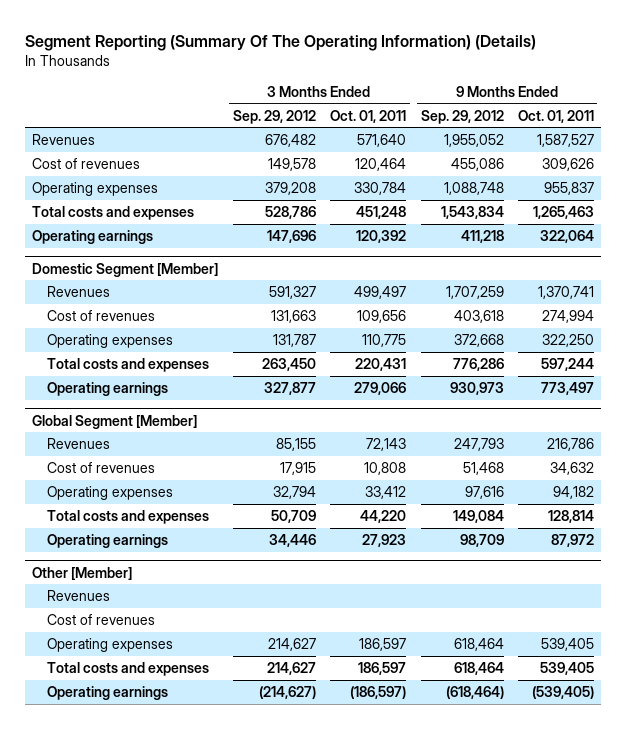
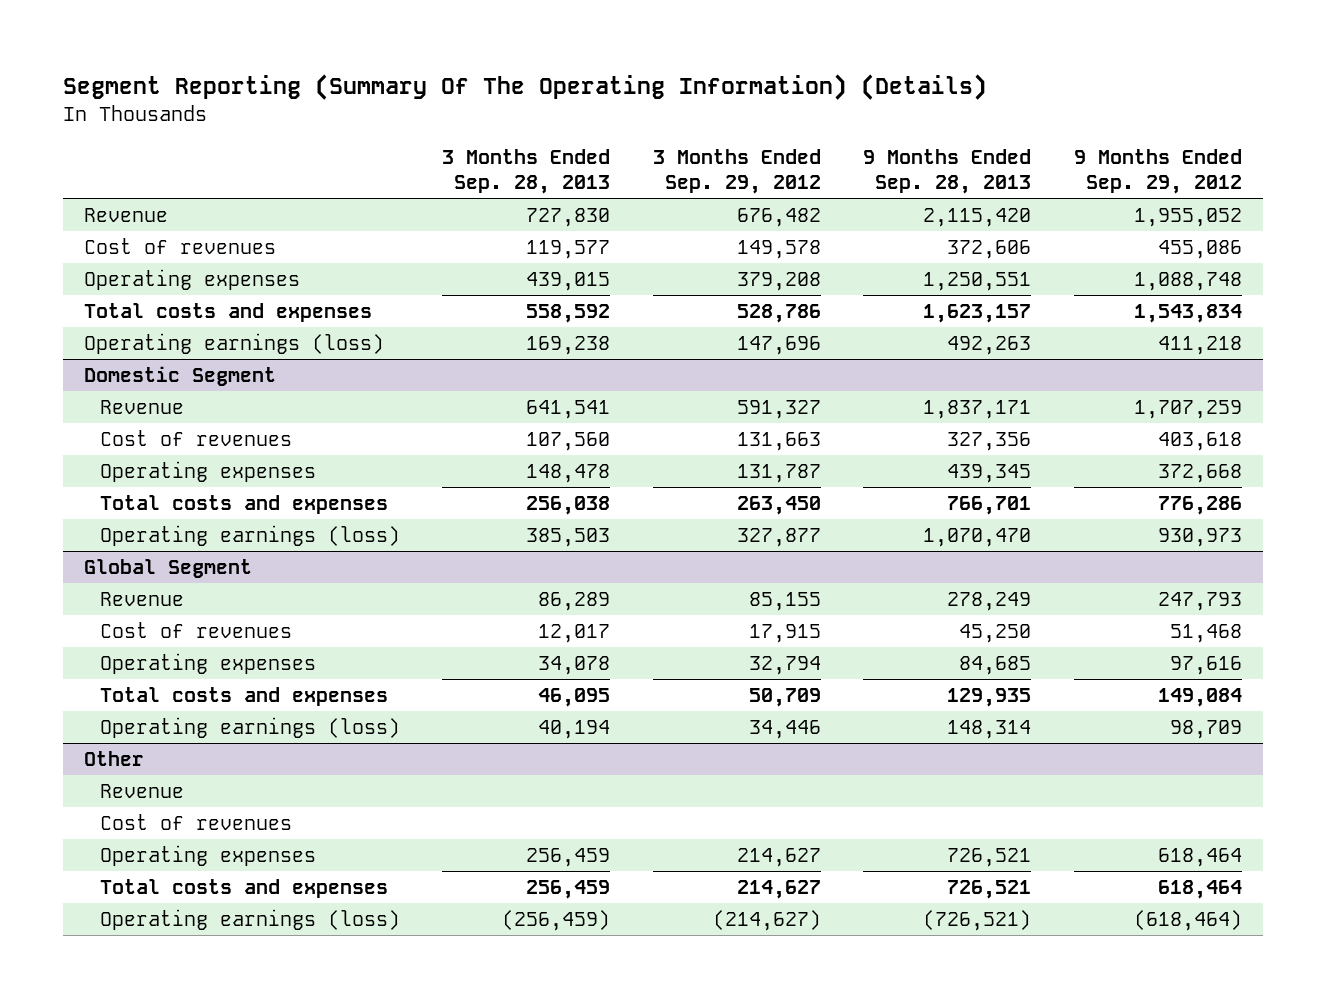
- | 3 Months Ended Sep. 29, 2012 | 3 Months Ended Oct. 01, 2011 | 9 Months Ended Sep. 29, 2012 | 9 Months Ended Oct. 01, 2011
+ | 3 Months Ended Sep. 28, 2013 | 3 Months Ended Sep. 29, 2012 | 9 Months Ended Sep. 28, 2013 | 9 Months Ended Sep. 29, 2012
- Revenues | 676,482 | 571,640 | 1,955,052 | 1,587,527
+ Revenue | 727,830 | 676,482 | 2,115,420 | 1,955,052
- Operating earnings | 147,696 | 120,392 | 411,218 | 322,064
- Domestic Segment [Member]
- Revenues | 591,327 | 499,497 | 1,707,259 | 1,370,741
+ Operating earnings (loss) | 169,238 | 147,696 | 492,263 | 411,218
+ Domestic Segment
+ Revenue | 641,541 | 591,327 | 1,837,171 | 1,707,259
- Operating earnings | 327,877 | 279,066 | 930,973 | 773,497
- Global Segment [Member]
- Revenues | 85,155 | 72,143 | 247,793 | 216,786
+ Operating earnings (loss) | 385,503 | 327,877 | 1,070,470 | 930,973
+ Global Segment
+ Revenue | 86,289 | 85,155 | 278,249 | 247,793
- Operating earnings | 34,446 | 27,923 | 98,709 | 87,972
- Other [Member]
- Revenues
+ Operating earnings (loss) | 40,194 | 34,446 | 148,314 | 98,709
+ Other
+ Revenue
- Operating earnings | (214,627) | (186,597) | (618,464) | (539,405)
+ Operating earnings (loss) | (256,459) | (214,627) | (726,521) | (618,464)

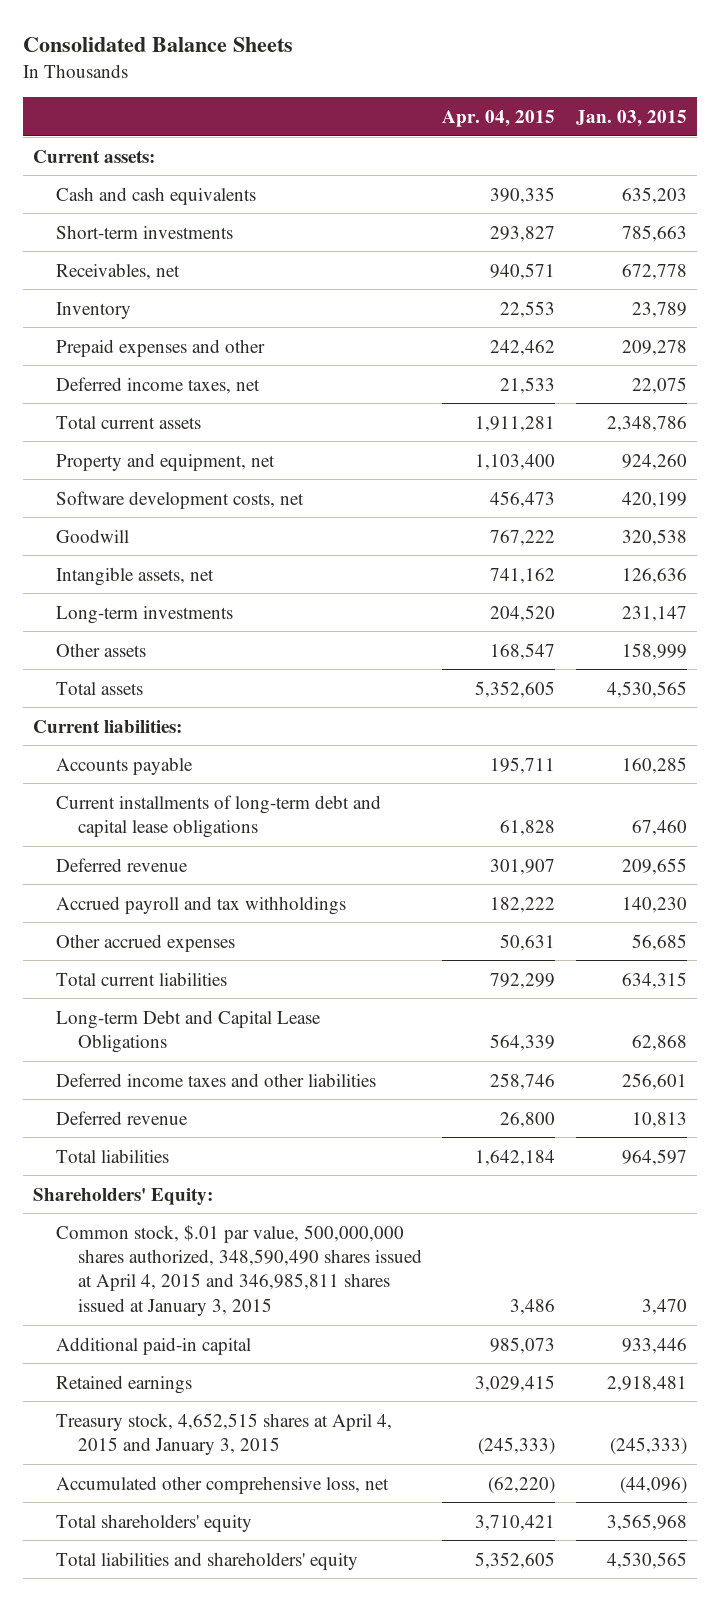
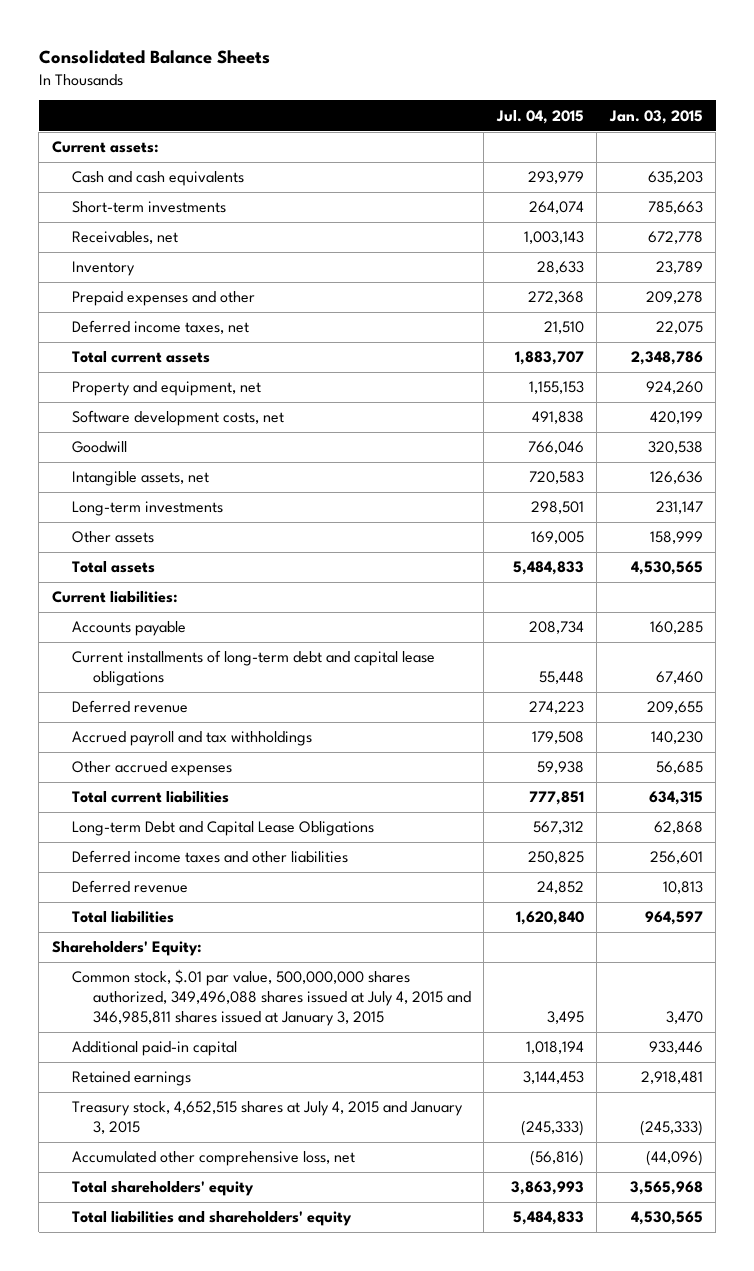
- | Apr. 04, 2015 | Jan. 03, 2015
+ | Jul. 04, 2015 | Jan. 03, 2015
- Common stock, $.01 par value, 500,000,000 shares authorized, 348,590,490 shares issued at April 4, 2015 and 346,985,811 shares issued at January 3, 2015 | 3,486 | 3,470
+ Common stock, $.01 par value, 500,000,000 shares authorized, 349,496,088 shares issued at July 4, 2015 and 346,985,811 shares issued at January 3, 2015 | 3,495 | 3,470
- Treasury stock, 4,652,515 shares at April 4, 2015 and January 3, 2015 | (245,333) | (245,333)
+ Treasury stock, 4,652,515 shares at July 4, 2015 and January 3, 2015 | (245,333) | (245,333)

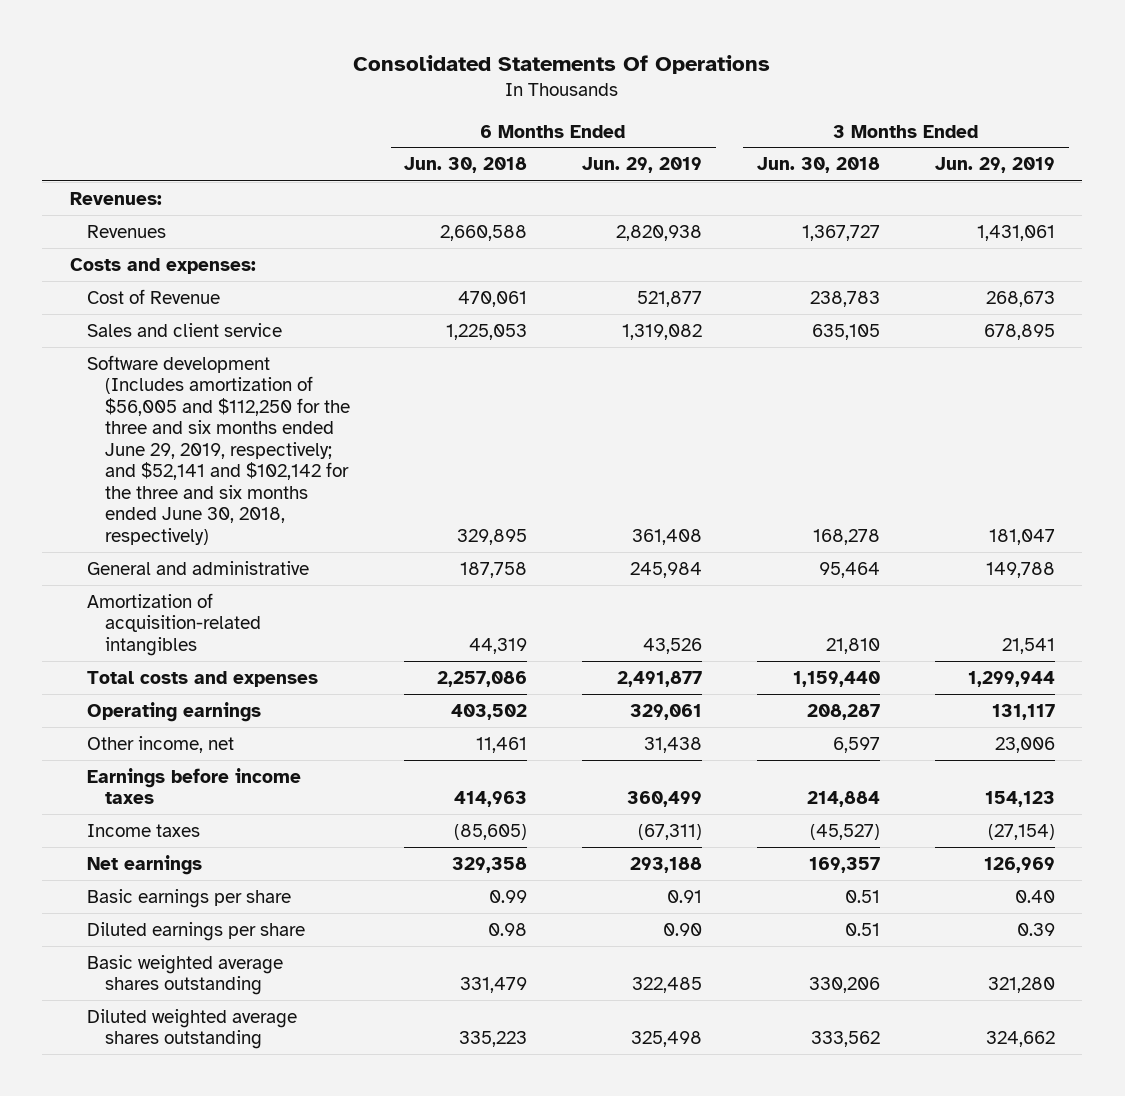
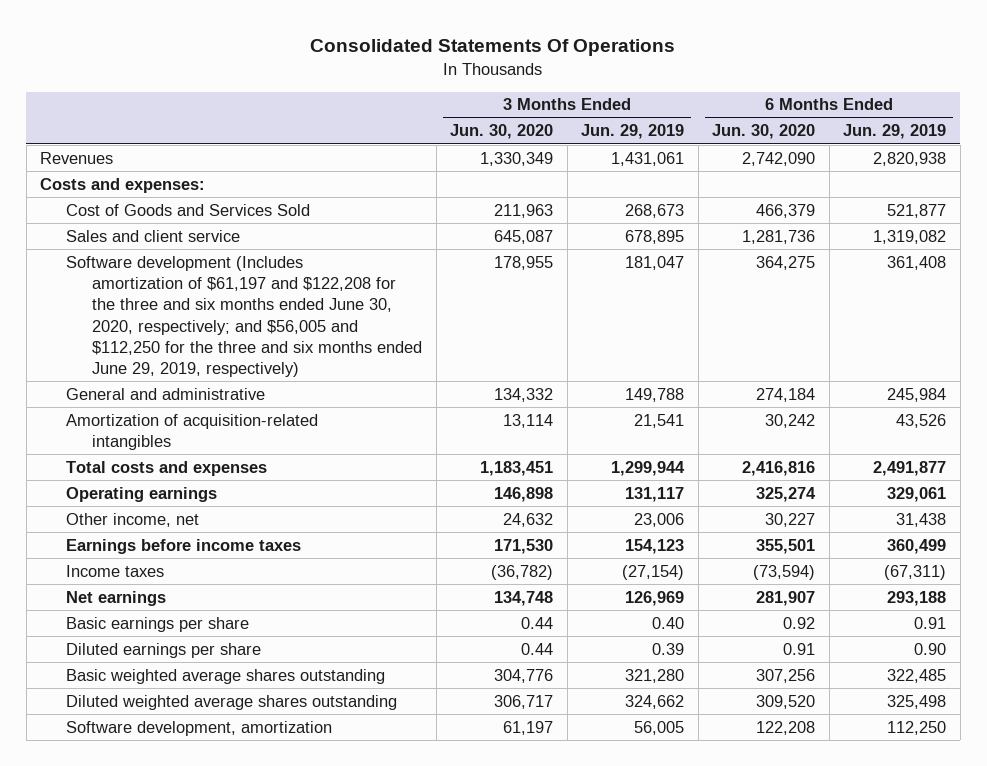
- | 6 Months Ended Jun. 30, 2018 | 6 Months Ended Jun. 29, 2019 | 3 Months Ended Jun. 30, 2018 | 3 Months Ended Jun. 29, 2019
+ | 3 Months Ended Jun. 30, 2020 | 3 Months Ended Jun. 29, 2019 | 6 Months Ended Jun. 30, 2020 | 6 Months Ended Jun. 29, 2019
- Revenues:
- Cost of Revenue | 470,061 | 521,877 | 238,783 | 268,673
+ Cost of Goods and Services Sold | 211,963 | 268,673 | 466,379 | 521,877
- Software development (Includes amortization of $56,005 and $112,250 for the three and six months ended June 29, 2019, respectively; and $52,141 and $102,142 for the three and six months ended June 30, 2018, respectively) | 329,895 | 361,408 | 168,278 | 181,047
+ Software development (Includes amortization of $61,197 and $122,208 for the three and six months ended June 30, 2020, respectively; and $56,005 and $112,250 for the three and six months ended June 29, 2019, respectively) | 178,955 | 181,047 | 364,275 | 361,408
+ Software development, amortization | 61,197 | 56,005 | 122,208 | 112,250

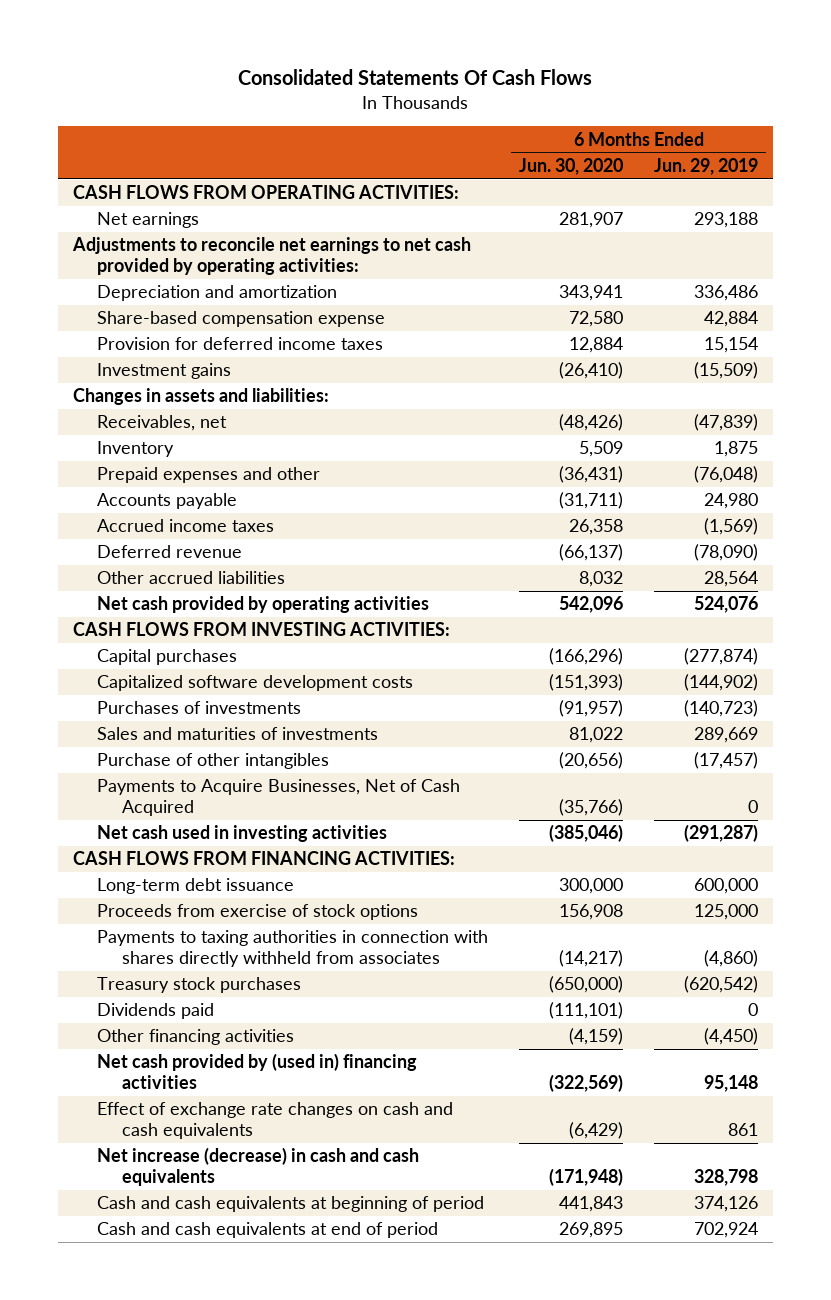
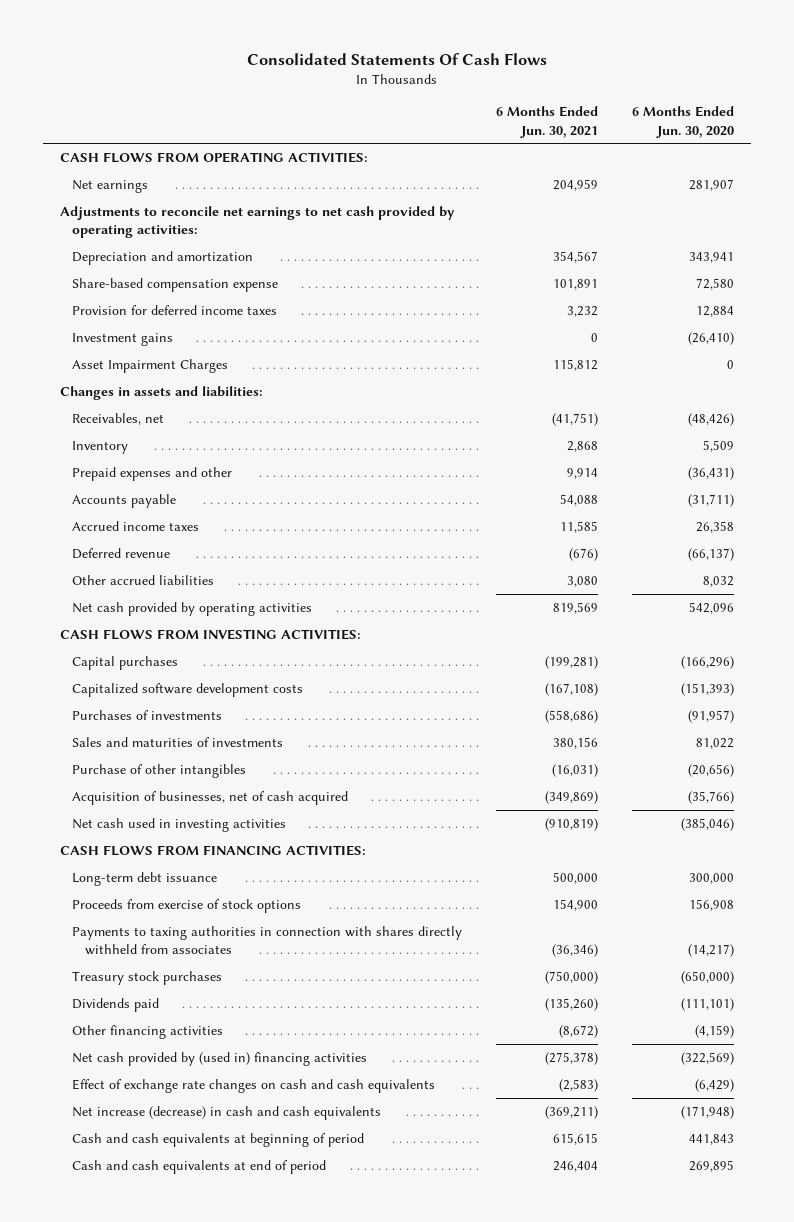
- | 6 Months Ended Jun. 30, 2020 | 6 Months Ended Jun. 29, 2019
+ | 6 Months Ended Jun. 30, 2021 | 6 Months Ended Jun. 30, 2020
+ Asset Impairment Charges | 115,812 | 0
- Payments to Acquire Businesses, Net of Cash Acquired | (35,766) | 0
+ Acquisition of businesses, net of cash acquired | (349,869) | (35,766)

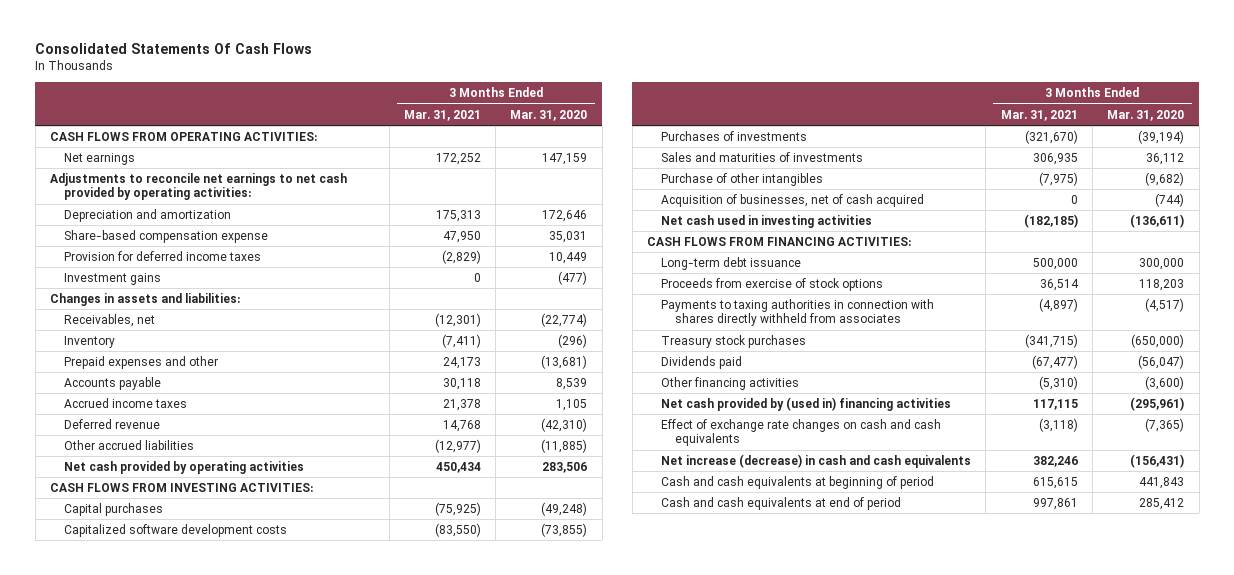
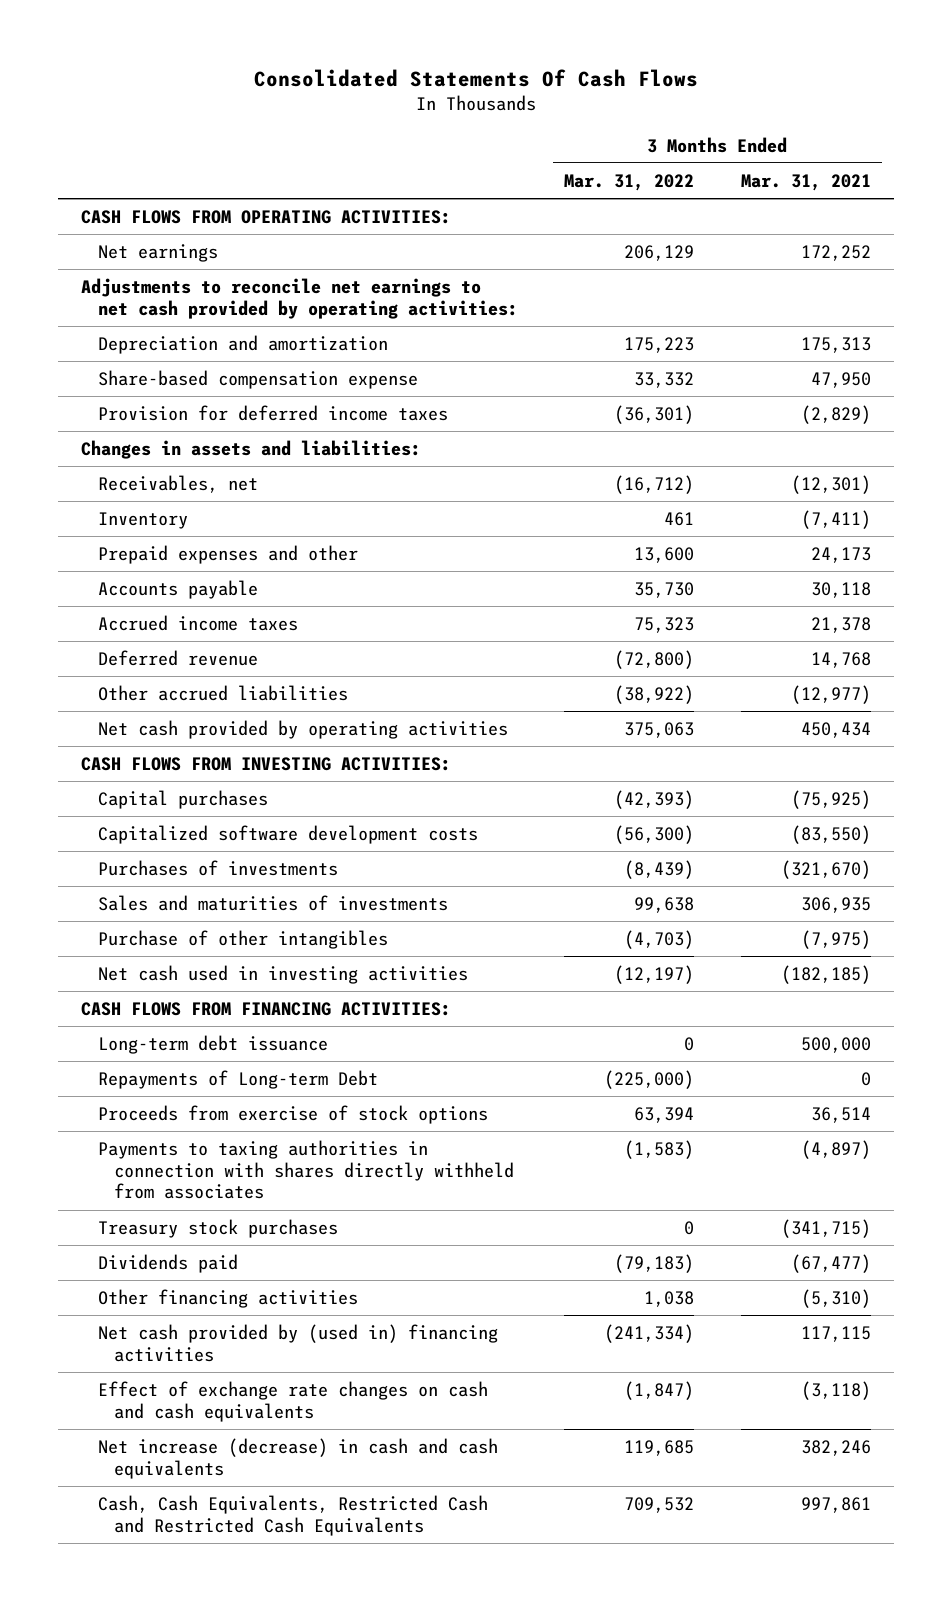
- | 3 Months Ended Mar. 31, 2021 | 3 Months Ended Mar. 31, 2020
+ | 3 Months Ended Mar. 31, 2022 | 3 Months Ended Mar. 31, 2021
- Investment gains | 0 | (477)
- Acquisition of businesses, net of cash acquired | 0 | (744)
+ Repayments of Long-term Debt | (225,000) | 0
- Cash and cash equivalents at beginning of period | 615,615 | 441,843
- Cash and cash equivalents at end of period | 997,861 | 285,412
+ Cash, Cash Equivalents, Restricted Cash and Restricted Cash Equivalents | 709,532 | 997,861

